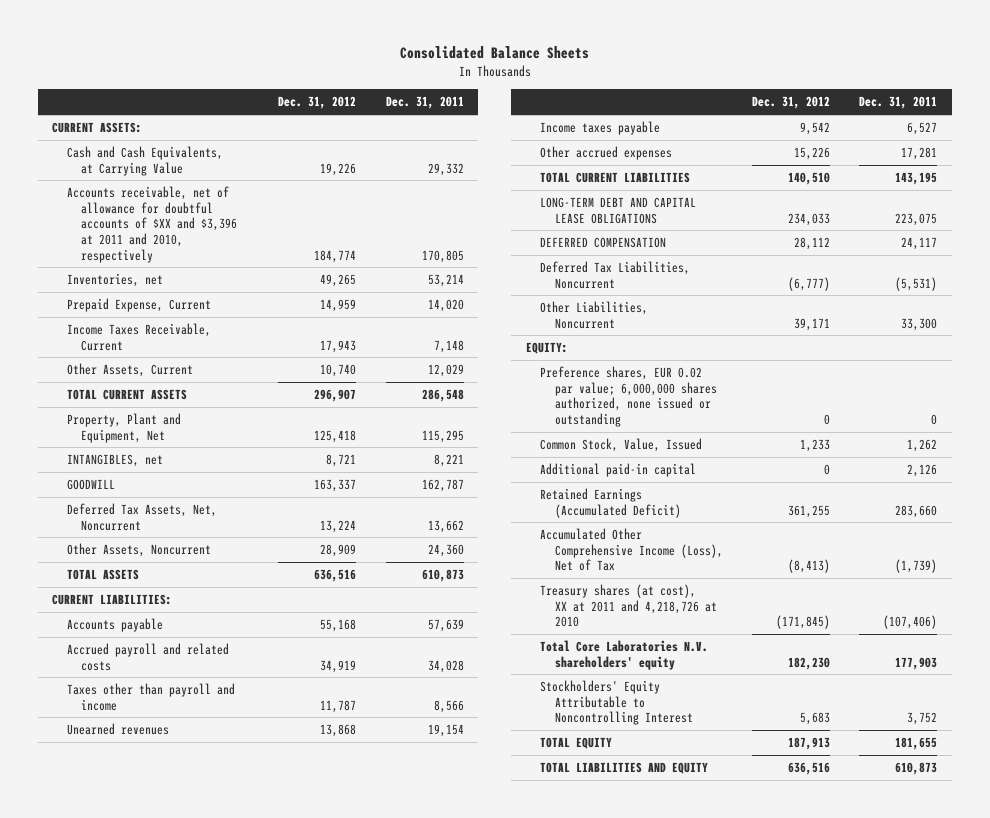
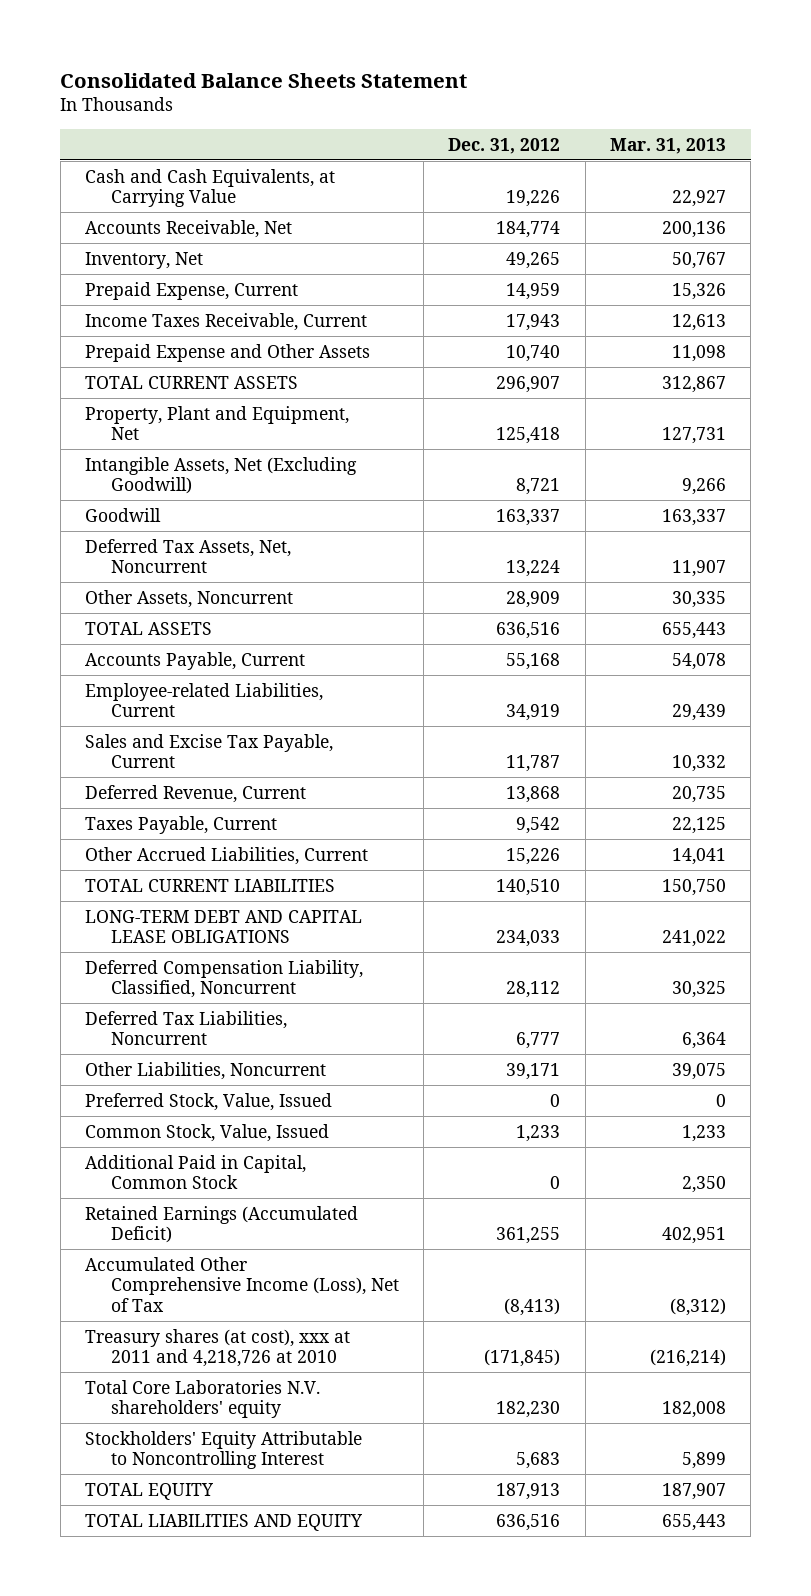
- Consolidated Balance Sheets
+ Consolidated Balance Sheets Statement
- | Dec. 31, 2012 | Dec. 31, 2011
+ | Dec. 31, 2012 | Mar. 31, 2013
- CURRENT ASSETS:
- Accounts receivable, net of allowance for doubtful accounts of $XX and $3,396 at 2011 and 2010, respectively | 184,774 | 170,805
- Inventories, net | 49,265 | 53,214
+ Accounts Receivable, Net | 184,774 | 200,136
+ Inventory, Net | 49,265 | 50,767
- Other Assets, Current | 10,740 | 12,029
+ Prepaid Expense and Other Assets | 10,740 | 11,098
- INTANGIBLES, net | 8,721 | 8,221
- GOODWILL | 163,337 | 162,787
+ Intangible Assets, Net (Excluding Goodwill) | 8,721 | 9,266
+ Goodwill | 163,337 | 163,337
- CURRENT LIABILITIES:
- Accounts payable | 55,168 | 57,639
- Accrued payroll and related costs | 34,919 | 34,028
- Taxes other than payroll and income | 11,787 | 8,566
- Unearned revenues | 13,868 | 19,154
- Income taxes payable | 9,542 | 6,527
- Other accrued expenses | 15,226 | 17,281
+ Accounts Payable, Current | 55,168 | 54,078
+ Employee-related Liabilities, Current | 34,919 | 29,439
+ Sales and Excise Tax Payable, Current | 11,787 | 10,332
+ Deferred Revenue, Current | 13,868 | 20,735
+ Taxes Payable, Current | 9,542 | 22,125
+ Other Accrued Liabilities, Current | 15,226 | 14,041
- DEFERRED COMPENSATION | 28,112 | 24,117
- Deferred Tax Liabilities, Noncurrent | (6,777) | (5,531)
+ Deferred Compensation Liability, Classified, Noncurrent | 28,112 | 30,325
+ Deferred Tax Liabilities, Noncurrent | 6,777 | 6,364
- EQUITY:
- Preference shares, EUR 0.02 par value; 6,000,000 shares authorized, none issued or outstanding | 0 | 0
+ Preferred Stock, Value, Issued | 0 | 0
- Additional paid-in capital | 0 | 2,126
+ Additional Paid in Capital, Common Stock | 0 | 2,350
- Treasury shares (at cost), XX at 2011 and 4,218,726 at 2010 | (171,845) | (107,406)
+ Treasury shares (at cost), xxx at 2011 and 4,218,726 at 2010 | (171,845) | (216,214)

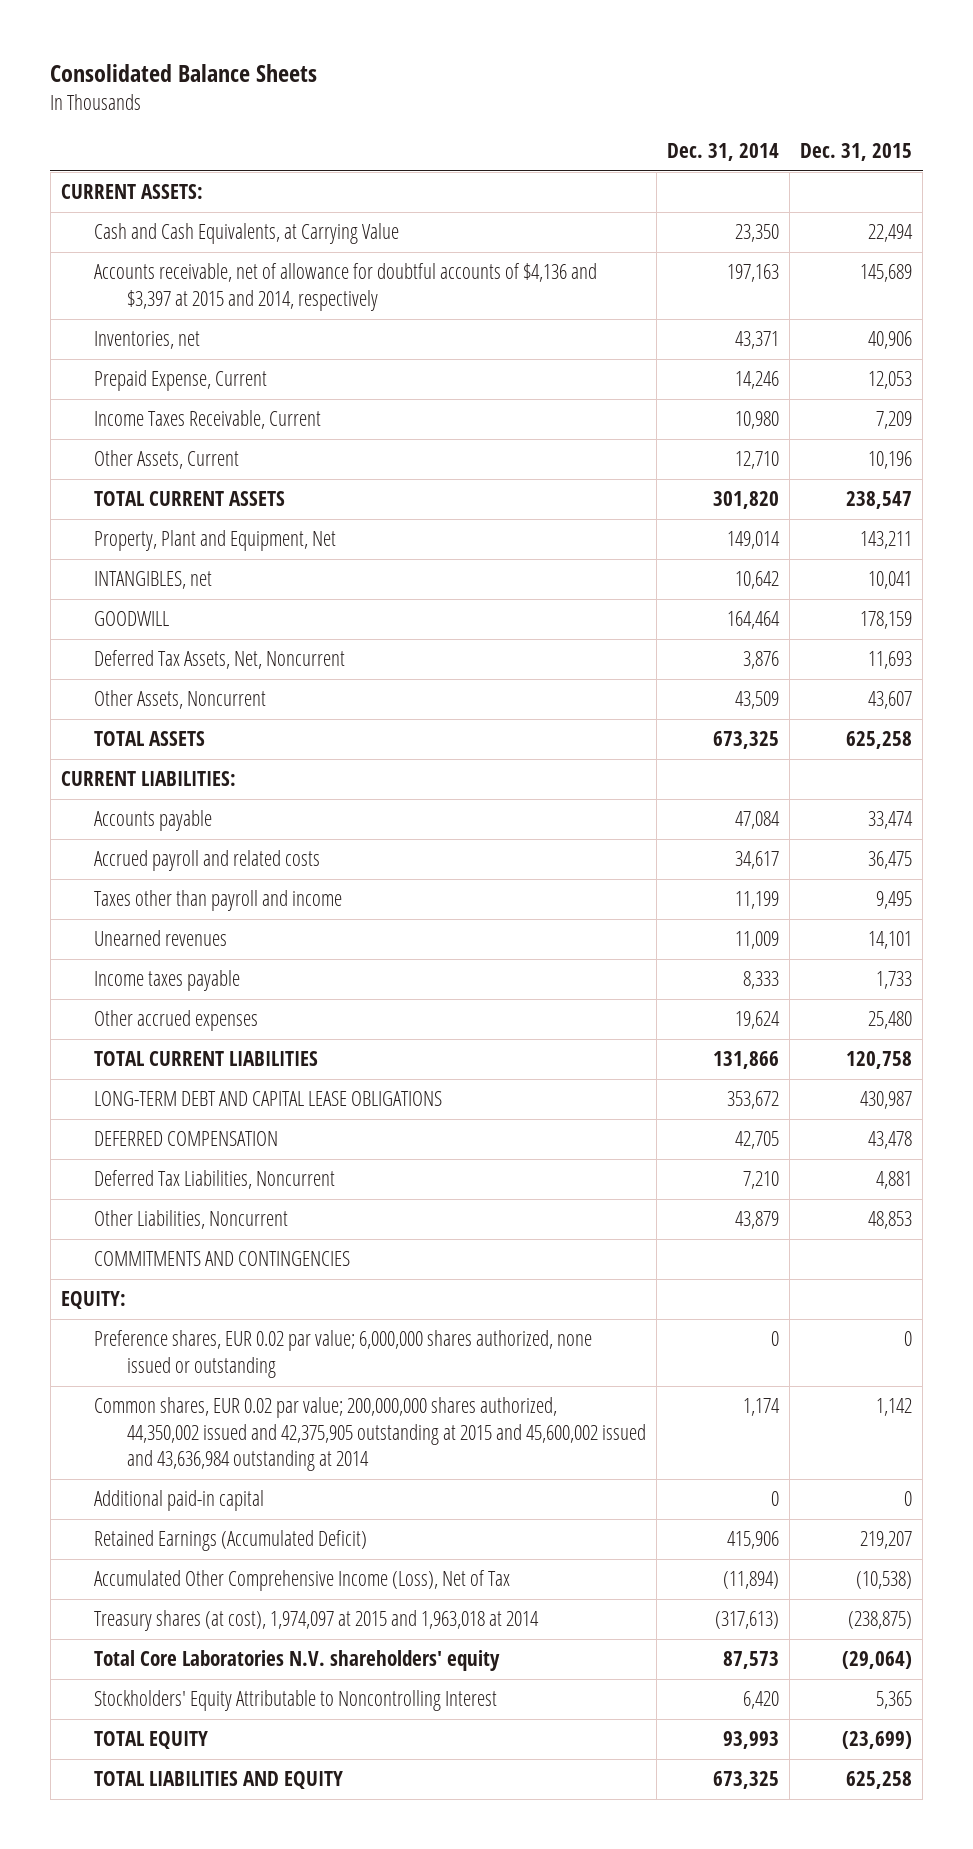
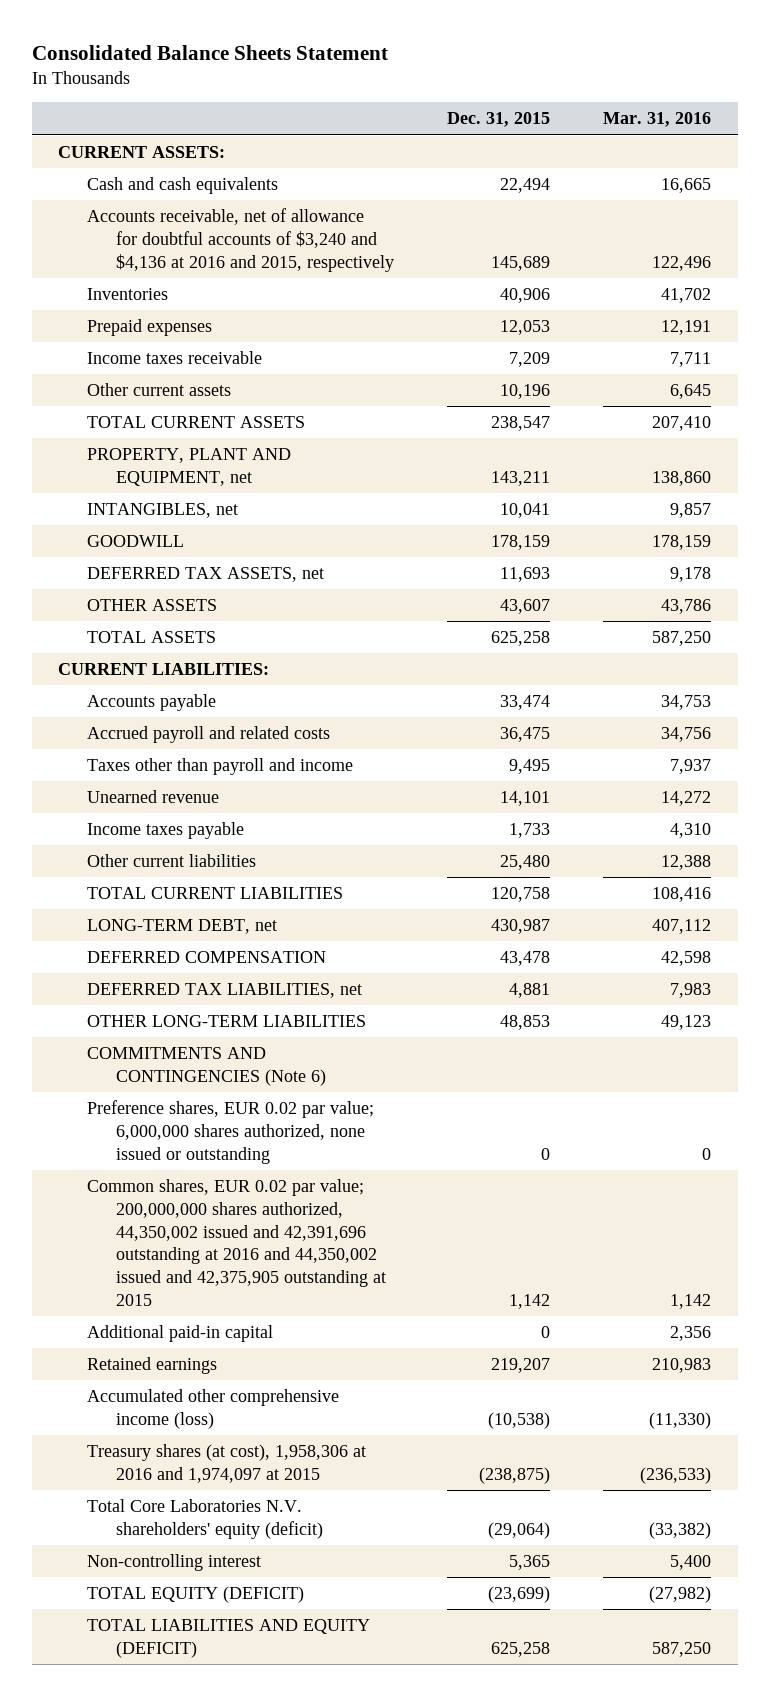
- Consolidated Balance Sheets
+ Consolidated Balance Sheets Statement
- | Dec. 31, 2014 | Dec. 31, 2015
+ | Dec. 31, 2015 | Mar. 31, 2016
- Cash and Cash Equivalents, at Carrying Value | 23,350 | 22,494
- Accounts receivable, net of allowance for doubtful accounts of $4,136 and $3,397 at 2015 and 2014, respectively | 197,163 | 145,689
- Inventories, net | 43,371 | 40,906
- Prepaid Expense, Current | 14,246 | 12,053
- Income Taxes Receivable, Current | 10,980 | 7,209
- Other Assets, Current | 12,710 | 10,196
+ Cash and cash equivalents | 22,494 | 16,665
+ Accounts receivable, net of allowance for doubtful accounts of $3,240 and $4,136 at 2016 and 2015, respectively | 145,689 | 122,496
+ Inventories | 40,906 | 41,702
+ Prepaid expenses | 12,053 | 12,191
+ Income taxes receivable | 7,209 | 7,711
+ Other current assets | 10,196 | 6,645
- Property, Plant and Equipment, Net | 149,014 | 143,211
+ PROPERTY, PLANT AND EQUIPMENT, net | 143,211 | 138,860
- Deferred Tax Assets, Net, Noncurrent | 3,876 | 11,693
- Other Assets, Noncurrent | 43,509 | 43,607
+ DEFERRED TAX ASSETS, net | 11,693 | 9,178
+ OTHER ASSETS | 43,607 | 43,786
- Unearned revenues | 11,009 | 14,101
+ Unearned revenue | 14,101 | 14,272
- Other accrued expenses | 19,624 | 25,480
+ Other current liabilities | 25,480 | 12,388
- LONG-TERM DEBT AND CAPITAL LEASE OBLIGATIONS | 353,672 | 430,987
+ LONG-TERM DEBT, net | 430,987 | 407,112
- Deferred Tax Liabilities, Noncurrent | 7,210 | 4,881
- Other Liabilities, Noncurrent | 43,879 | 48,853
- COMMITMENTS AND CONTINGENCIES
- EQUITY:
+ DEFERRED TAX LIABILITIES, net | 4,881 | 7,983
+ OTHER LONG-TERM LIABILITIES | 48,853 | 49,123
+ COMMITMENTS AND CONTINGENCIES (Note 6)
- Common shares, EUR 0.02 par value; 200,000,000 shares authorized, 44,350,002 issued and 42,375,905 outstanding at 2015 and 45,600,002 issued and 43,636,984 outstanding at 2014 | 1,174 | 1,142
+ Common shares, EUR 0.02 par value; 200,000,000 shares authorized, 44,350,002 issued and 42,391,696 outstanding at 2016 and 44,350,002 issued and 42,375,905 outstanding at 2015 | 1,142 | 1,142
- Retained Earnings (Accumulated Deficit) | 415,906 | 219,207
- Accumulated Other Comprehensive Income (Loss), Net of Tax | (11,894) | (10,538)
- Treasury shares (at cost), 1,974,097 at 2015 and 1,963,018 at 2014 | (317,613) | (238,875)
- Total Core Laboratories N.V. shareholders' equity | 87,573 | (29,064)
- Stockholders' Equity Attributable to Noncontrolling Interest | 6,420 | 5,365
- TOTAL EQUITY | 93,993 | (23,699)
- TOTAL LIABILITIES AND EQUITY | 673,325 | 625,258
+ Retained earnings | 219,207 | 210,983
+ Accumulated other comprehensive income (loss) | (10,538) | (11,330)
+ Treasury shares (at cost), 1,958,306 at 2016 and 1,974,097 at 2015 | (238,875) | (236,533)
+ Total Core Laboratories N.V. shareholders' equity (deficit) | (29,064) | (33,382)
+ Non-controlling interest | 5,365 | 5,400
+ TOTAL EQUITY (DEFICIT) | (23,699) | (27,982)
+ TOTAL LIABILITIES AND EQUITY (DEFICIT) | 625,258 | 587,250

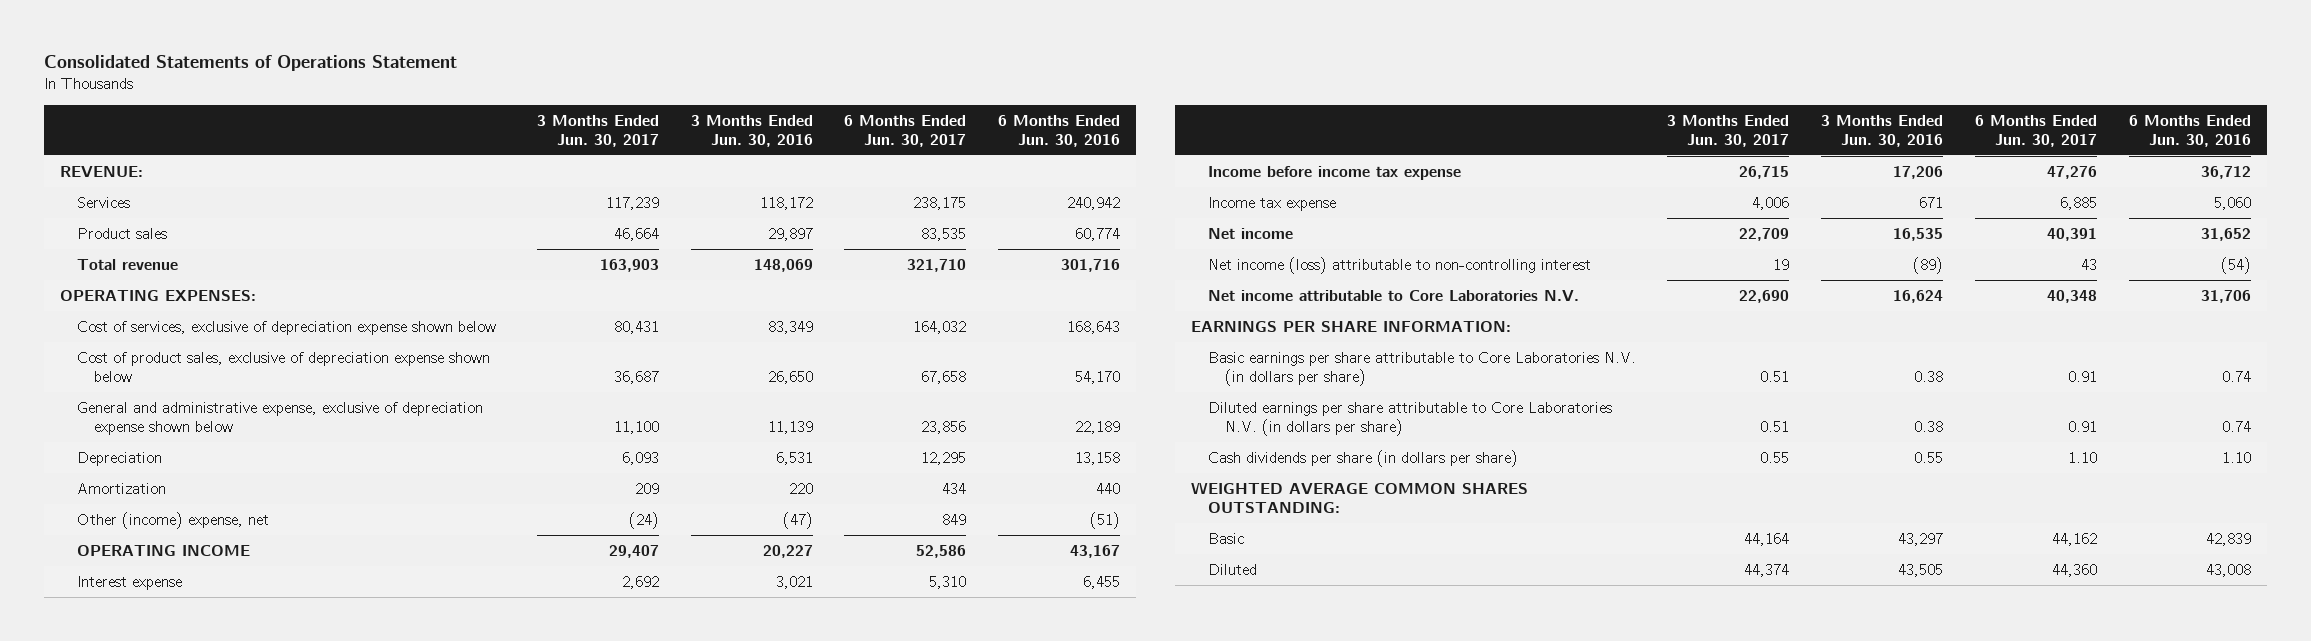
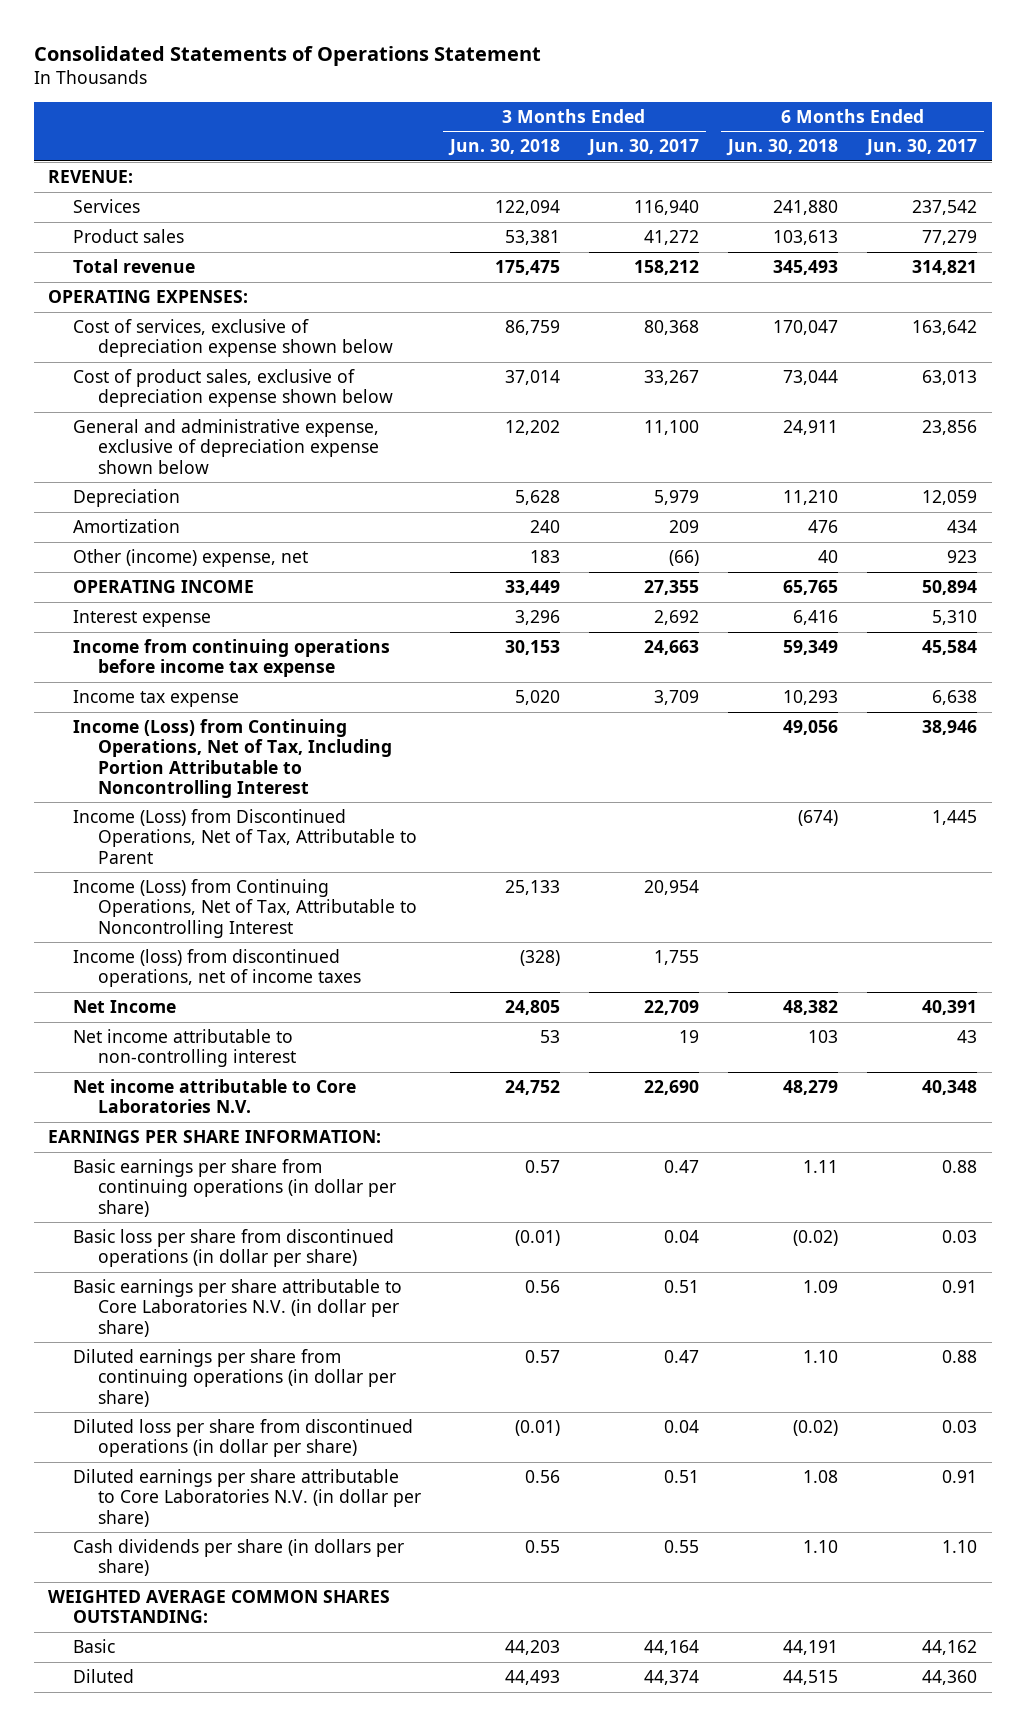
- | 3 Months Ended Jun. 30, 2017 | 3 Months Ended Jun. 30, 2016 | 6 Months Ended Jun. 30, 2017 | 6 Months Ended Jun. 30, 2016
+ | 3 Months Ended Jun. 30, 2018 | 3 Months Ended Jun. 30, 2017 | 6 Months Ended Jun. 30, 2018 | 6 Months Ended Jun. 30, 2017
- Services | 117,239 | 118,172 | 238,175 | 240,942
- Product sales | 46,664 | 29,897 | 83,535 | 60,774
- Total revenue | 163,903 | 148,069 | 321,710 | 301,716
+ Services | 122,094 | 116,940 | 241,880 | 237,542
+ Product sales | 53,381 | 41,272 | 103,613 | 77,279
+ Total revenue | 175,475 | 158,212 | 345,493 | 314,821
- Cost of services, exclusive of depreciation expense shown below | 80,431 | 83,349 | 164,032 | 168,643
- Cost of product sales, exclusive of depreciation expense shown below | 36,687 | 26,650 | 67,658 | 54,170
+ Cost of services, exclusive of depreciation expense shown below | 86,759 | 80,368 | 170,047 | 163,642
+ Cost of product sales, exclusive of depreciation expense shown below | 37,014 | 33,267 | 73,044 | 63,013
- Depreciation | 6,093 | 6,531 | 12,295 | 13,158
+ Depreciation | 5,628 | 5,979 | 11,210 | 12,059
- Other (income) expense, net | (24) | (47) | 849 | (51)
- OPERATING INCOME | 29,407 | 20,227 | 52,586 | 43,167
+ Other (income) expense, net | 183 | (66) | 40 | 923
+ OPERATING INCOME | 33,449 | 27,355 | 65,765 | 50,894
- Income before income tax expense | 26,715 | 17,206 | 47,276 | 36,712
- Income tax expense | 4,006 | 671 | 6,885 | 5,060
- Net income | 22,709 | 16,535 | 40,391 | 31,652
- Net income (loss) attributable to non-controlling interest | 19 | (89) | 43 | (54)
+ Income from continuing operations before income tax expense | 30,153 | 24,663 | 59,349 | 45,584
+ Income tax expense | 5,020 | 3,709 | 10,293 | 6,638
+ Income (Loss) from Continuing Operations, Net of Tax, Including Portion Attributable to Noncontrolling Interest | | | 49,056 | 38,946
+ Income (Loss) from Discontinued Operations, Net of Tax, Attributable to Parent | | | (674) | 1,445
+ Income (Loss) from Continuing Operations, Net of Tax, Attributable to Noncontrolling Interest | 25,133 | 20,954 | |
+ Income (loss) from discontinued operations, net of income taxes | (328) | 1,755 | |
+ Net Income | 24,805 | 22,709 | 48,382 | 40,391
+ Net income attributable to non-controlling interest | 53 | 19 | 103 | 43
- Basic earnings per share attributable to Core Laboratories N.V. (in dollars per share) | 0.51 | 0.38 | 0.91 | 0.74
- Diluted earnings per share attributable to Core Laboratories N.V. (in dollars per share) | 0.51 | 0.38 | 0.91 | 0.74
+ Basic earnings per share from continuing operations (in dollar per share) | 0.57 | 0.47 | 1.11 | 0.88
+ Basic loss per share from discontinued operations (in dollar per share) | (0.01) | 0.04 | (0.02) | 0.03
+ Basic earnings per share attributable to Core Laboratories N.V. (in dollar per share) | 0.56 | 0.51 | 1.09 | 0.91
+ Diluted earnings per share from continuing operations (in dollar per share) | 0.57 | 0.47 | 1.10 | 0.88
+ Diluted loss per share from discontinued operations (in dollar per share) | (0.01) | 0.04 | (0.02) | 0.03
+ Diluted earnings per share attributable to Core Laboratories N.V. (in dollar per share) | 0.56 | 0.51 | 1.08 | 0.91

